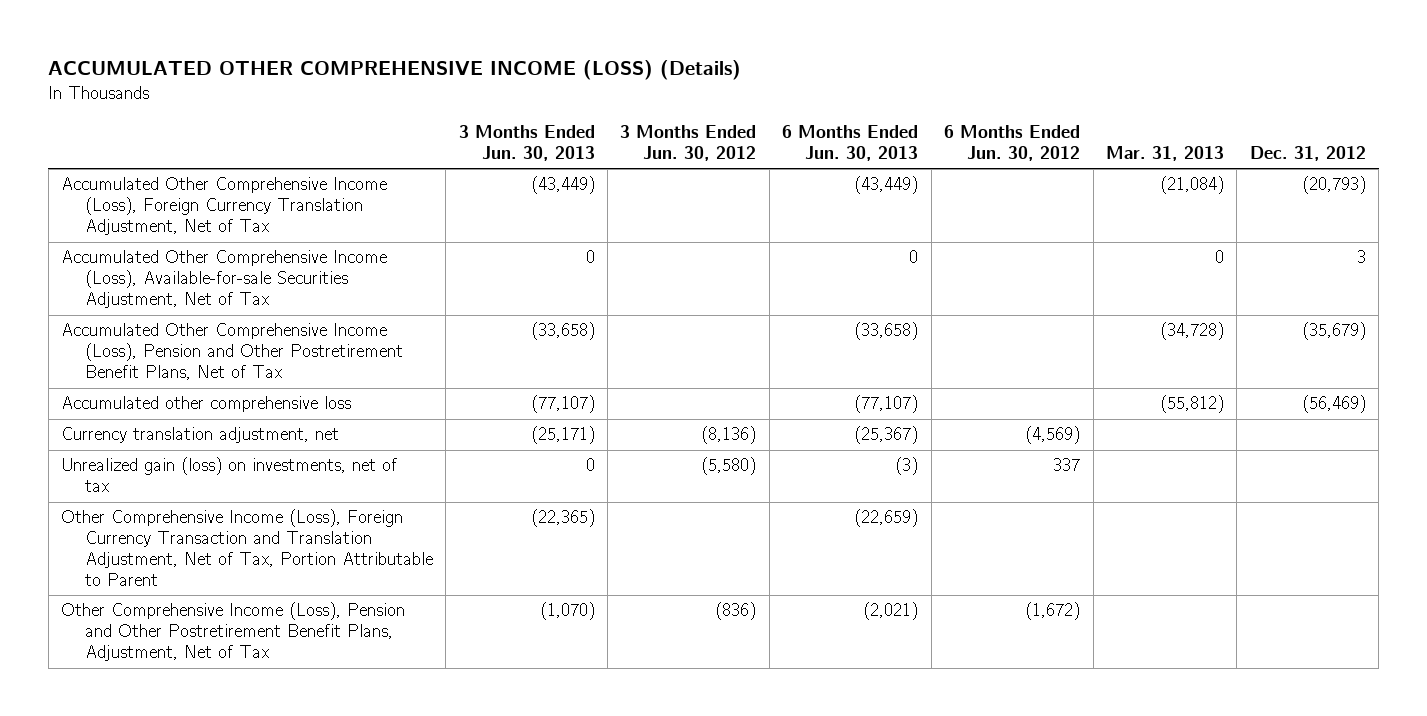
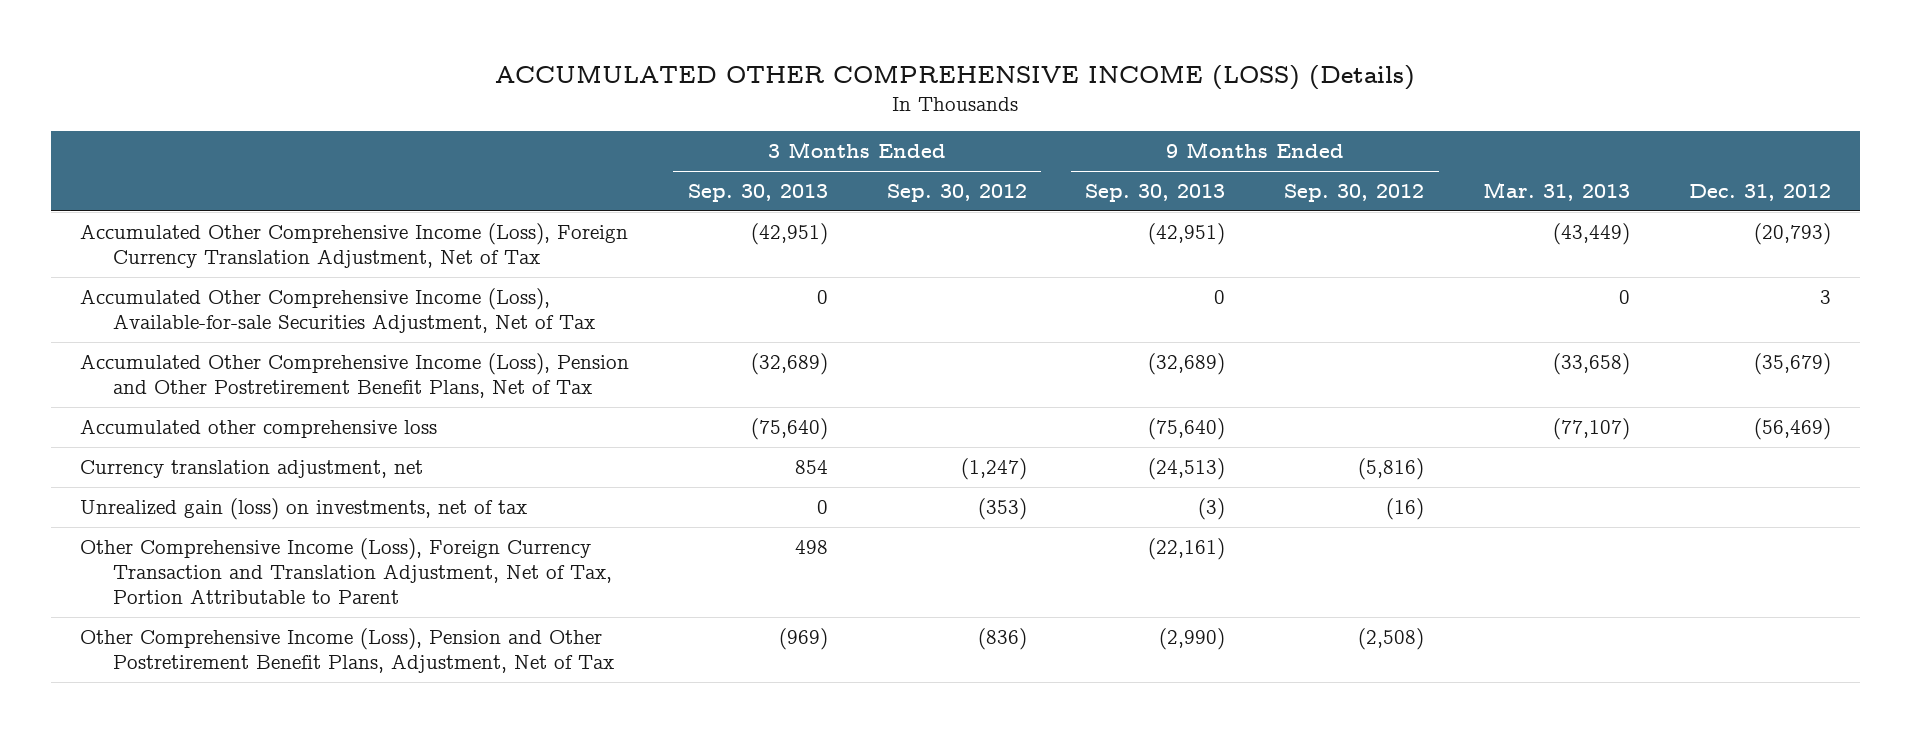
- | 3 Months Ended Jun. 30, 2013 | 3 Months Ended Jun. 30, 2012 | 6 Months Ended Jun. 30, 2013 | 6 Months Ended Jun. 30, 2012 | Mar. 31, 2013 | Dec. 31, 2012
+ | 3 Months Ended Sep. 30, 2013 | 3 Months Ended Sep. 30, 2012 | 9 Months Ended Sep. 30, 2013 | 9 Months Ended Sep. 30, 2012 | Mar. 31, 2013 | Dec. 31, 2012
- Accumulated Other Comprehensive Income (Loss), Foreign Currency Translation Adjustment, Net of Tax | (43,449) | | (43,449) | | (21,084) | (20,793)
+ Accumulated Other Comprehensive Income (Loss), Foreign Currency Translation Adjustment, Net of Tax | (42,951) | | (42,951) | | (43,449) | (20,793)
- Accumulated Other Comprehensive Income (Loss), Pension and Other Postretirement Benefit Plans, Net of Tax | (33,658) | | (33,658) | | (34,728) | (35,679)
- Accumulated other comprehensive loss | (77,107) | | (77,107) | | (55,812) | (56,469)
+ Accumulated Other Comprehensive Income (Loss), Pension and Other Postretirement Benefit Plans, Net of Tax | (32,689) | | (32,689) | | (33,658) | (35,679)
+ Accumulated other comprehensive loss | (75,640) | | (75,640) | | (77,107) | (56,469)

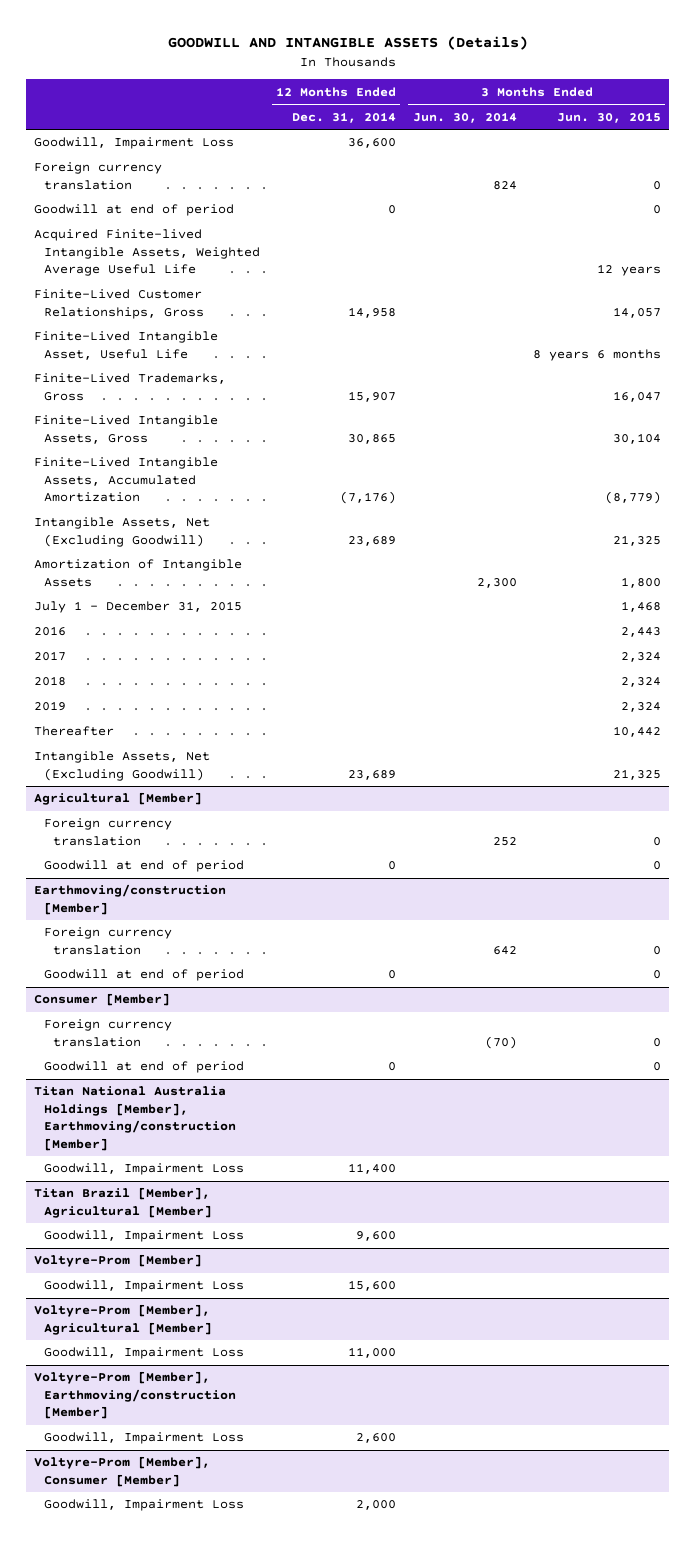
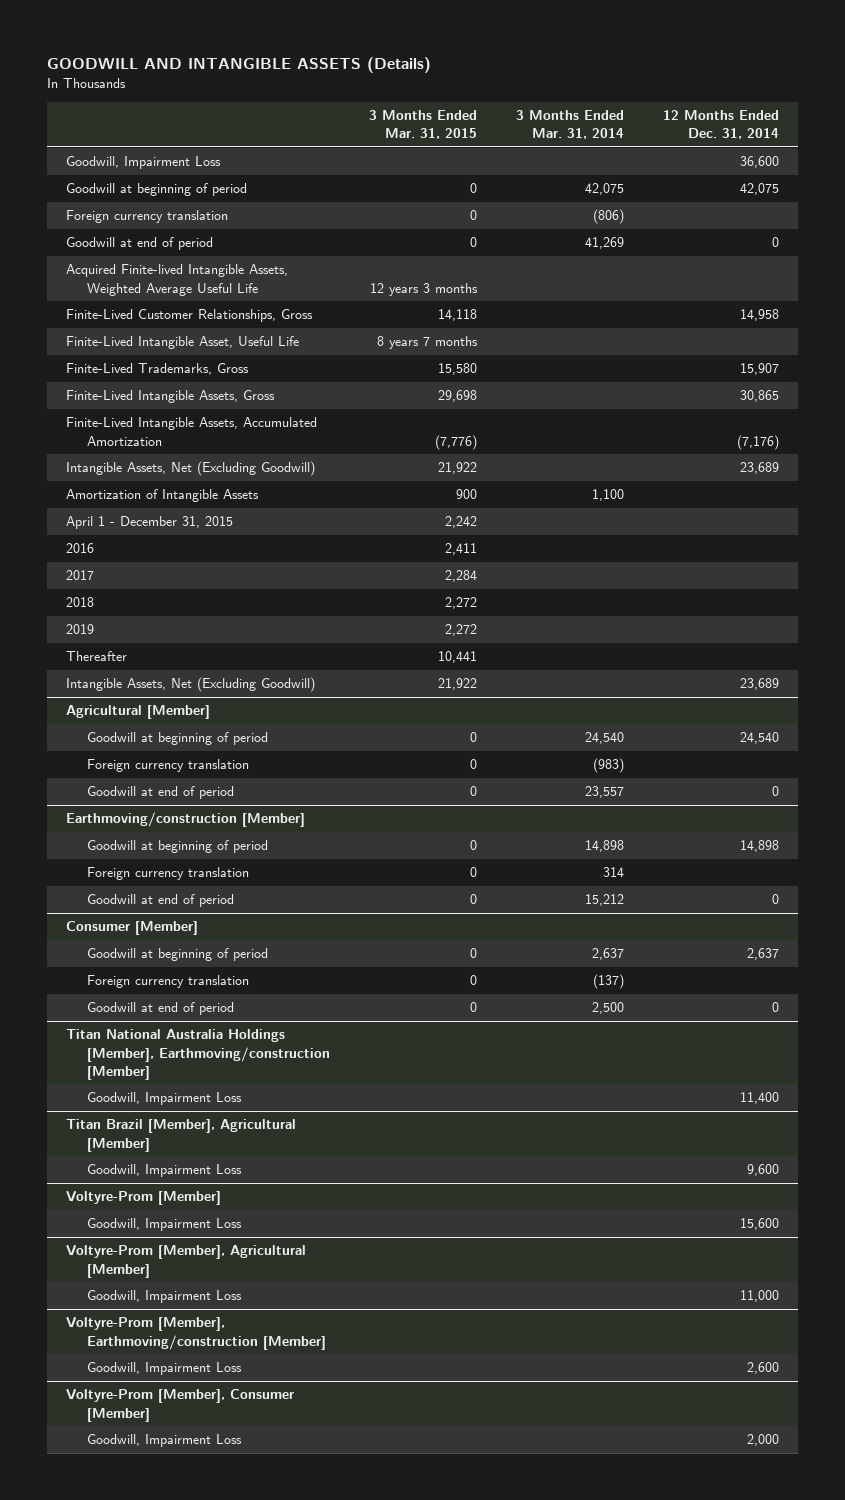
- | 12 Months Ended Dec. 31, 2014 | 3 Months Ended Jun. 30, 2014 | 3 Months Ended Jun. 30, 2015
+ | 3 Months Ended Mar. 31, 2015 | 3 Months Ended Mar. 31, 2014 | 12 Months Ended Dec. 31, 2014
+ Goodwill at beginning of period | 0 | 42,075 | 42,075
- July 1 - December 31, 2015 | | | 1,468
+ April 1 - December 31, 2015 | 2,242 | |
@ Agricultural [Member]
+ Goodwill at beginning of period | 0 | 24,540 | 24,540
@ Earthmoving/construction [Member]
+ Goodwill at beginning of period | 0 | 14,898 | 14,898
@ Consumer [Member]
+ Goodwill at beginning of period | 0 | 2,637 | 2,637

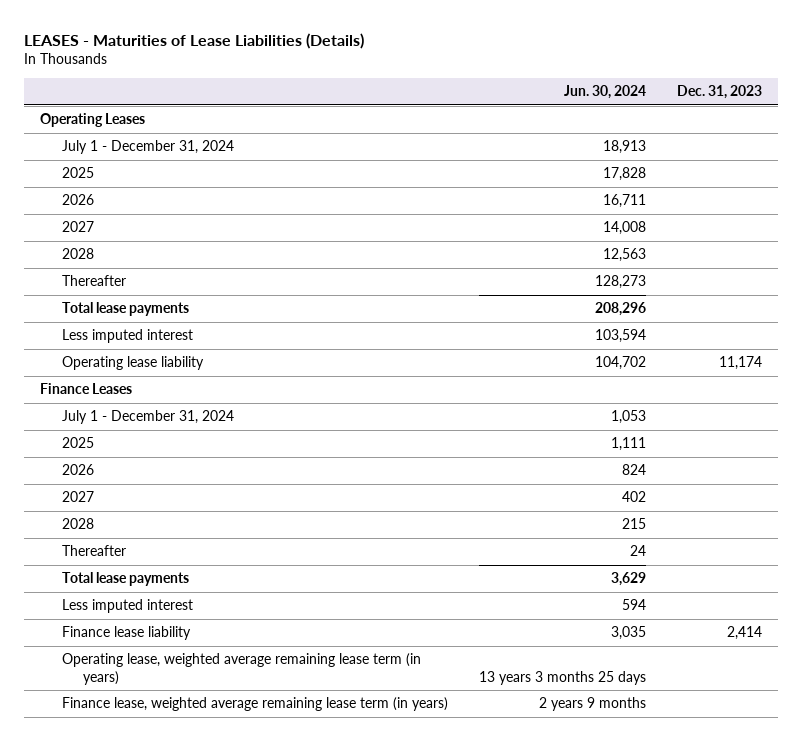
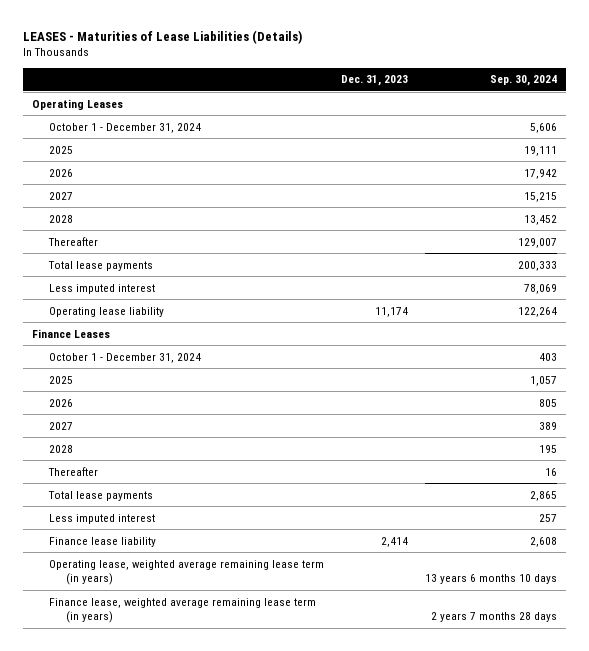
- | Jun. 30, 2024 | Dec. 31, 2023
+ | Dec. 31, 2023 | Sep. 30, 2024
- July 1 - December 31, 2024 | 18,913 |
+ October 1 - December 31, 2024 | | 5,606
- July 1 - December 31, 2024 | 1,053 |
+ October 1 - December 31, 2024 | | 403

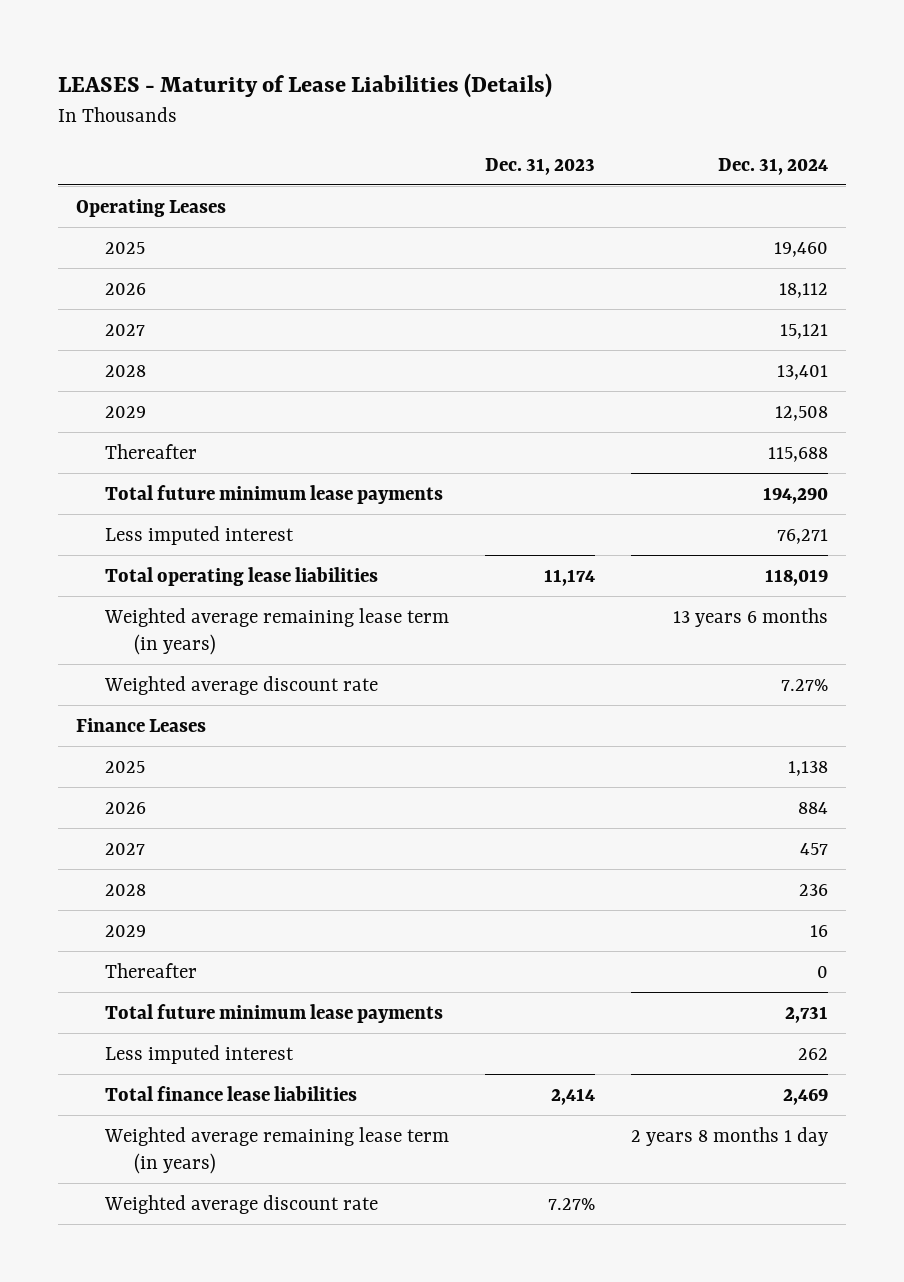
- LEASES - Maturities of Lease Liabilities (Details)
+ LEASES - Maturity of Lease Liabilities (Details)
- | Dec. 31, 2023 | Sep. 30, 2024
+ | Dec. 31, 2023 | Dec. 31, 2024
- October 1 - December 31, 2024 | | 5,606
+ 2029 | | 12,508
- Total lease payments | | 200,333
+ Total future minimum lease payments | | 194,290
- Operating lease liability | 11,174 | 122,264
+ Total operating lease liabilities | 11,174 | 118,019
+ Weighted average remaining lease term (in years) | | 13 years 6 months
+ Weighted average discount rate | | 7.27%
- October 1 - December 31, 2024 | | 403
+ 2029 | | 16
- Total lease payments | | 2,865
+ Total future minimum lease payments | | 2,731
- Finance lease liability | 2,414 | 2,608
- Operating lease, weighted average remaining lease term (in years) | | 13 years 6 months 10 days
- Finance lease, weighted average remaining lease term (in years) | | 2 years 7 months 28 days
+ Total finance lease liabilities | 2,414 | 2,469
+ Weighted average remaining lease term (in years) | | 2 years 8 months 1 day
+ Weighted average discount rate | 7.27% |

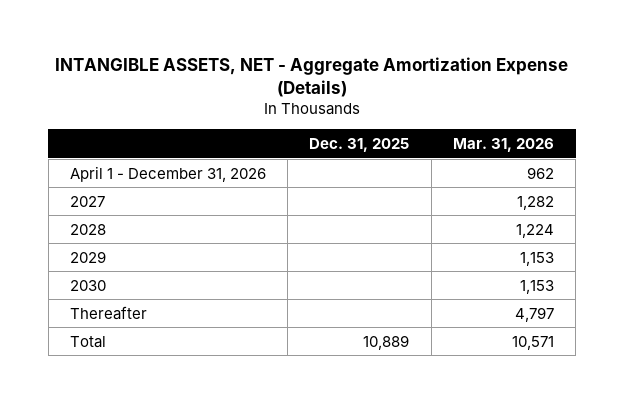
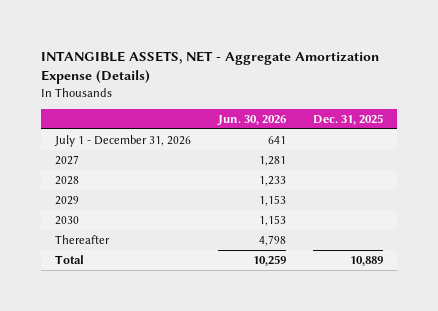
- | Dec. 31, 2025 | Mar. 31, 2026
+ | Jun. 30, 2026 | Dec. 31, 2025
- April 1 - December 31, 2026 | | 962
+ July 1 - December 31, 2026 | 641 |

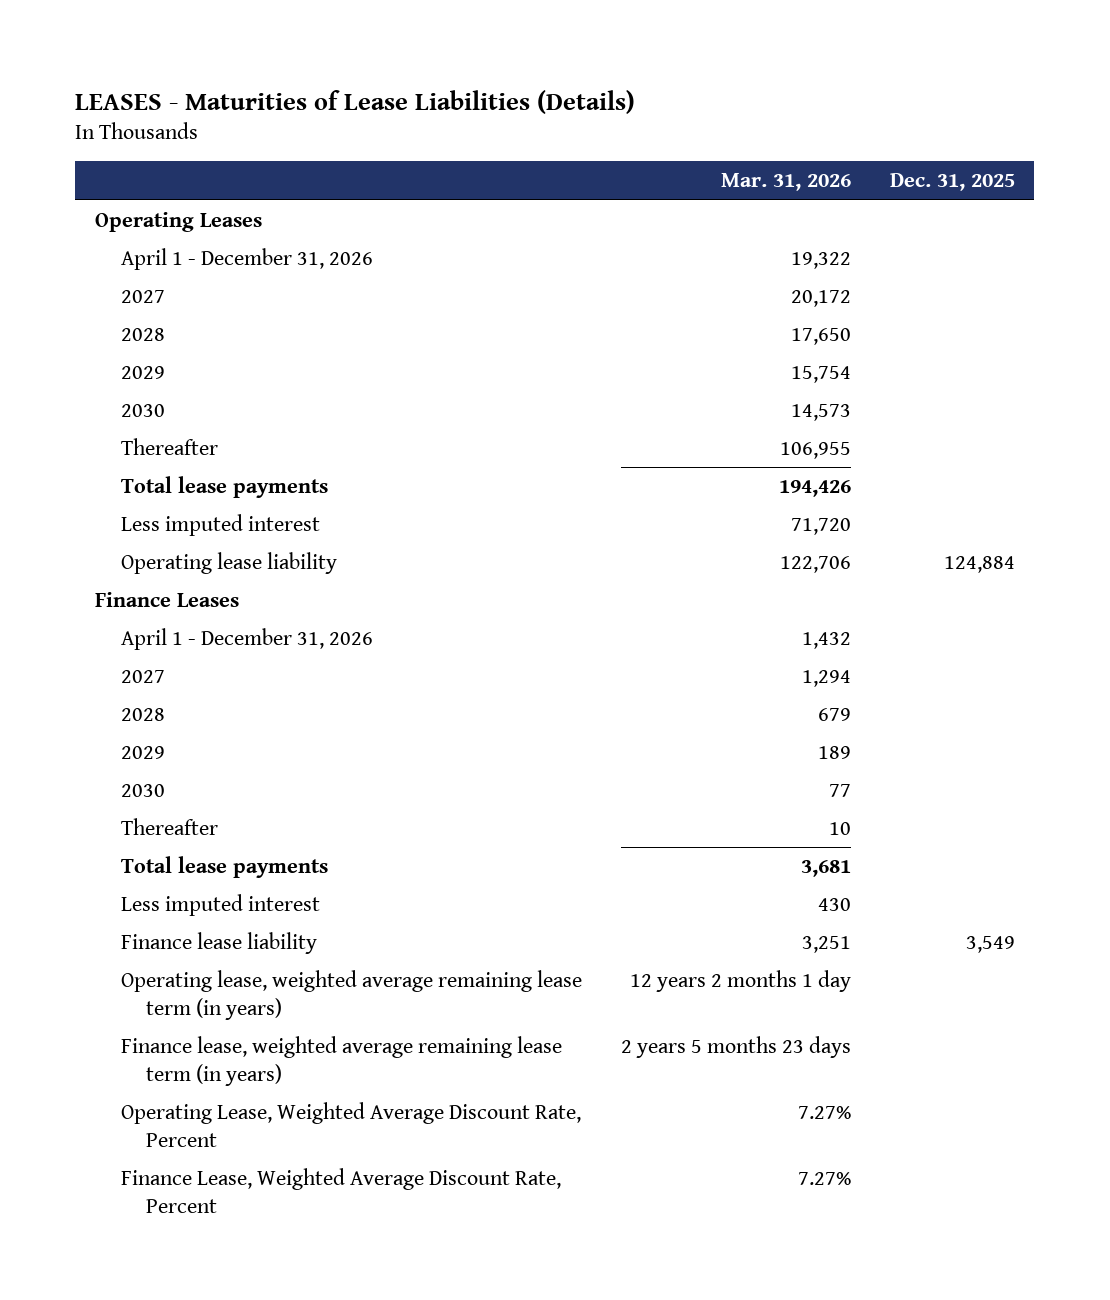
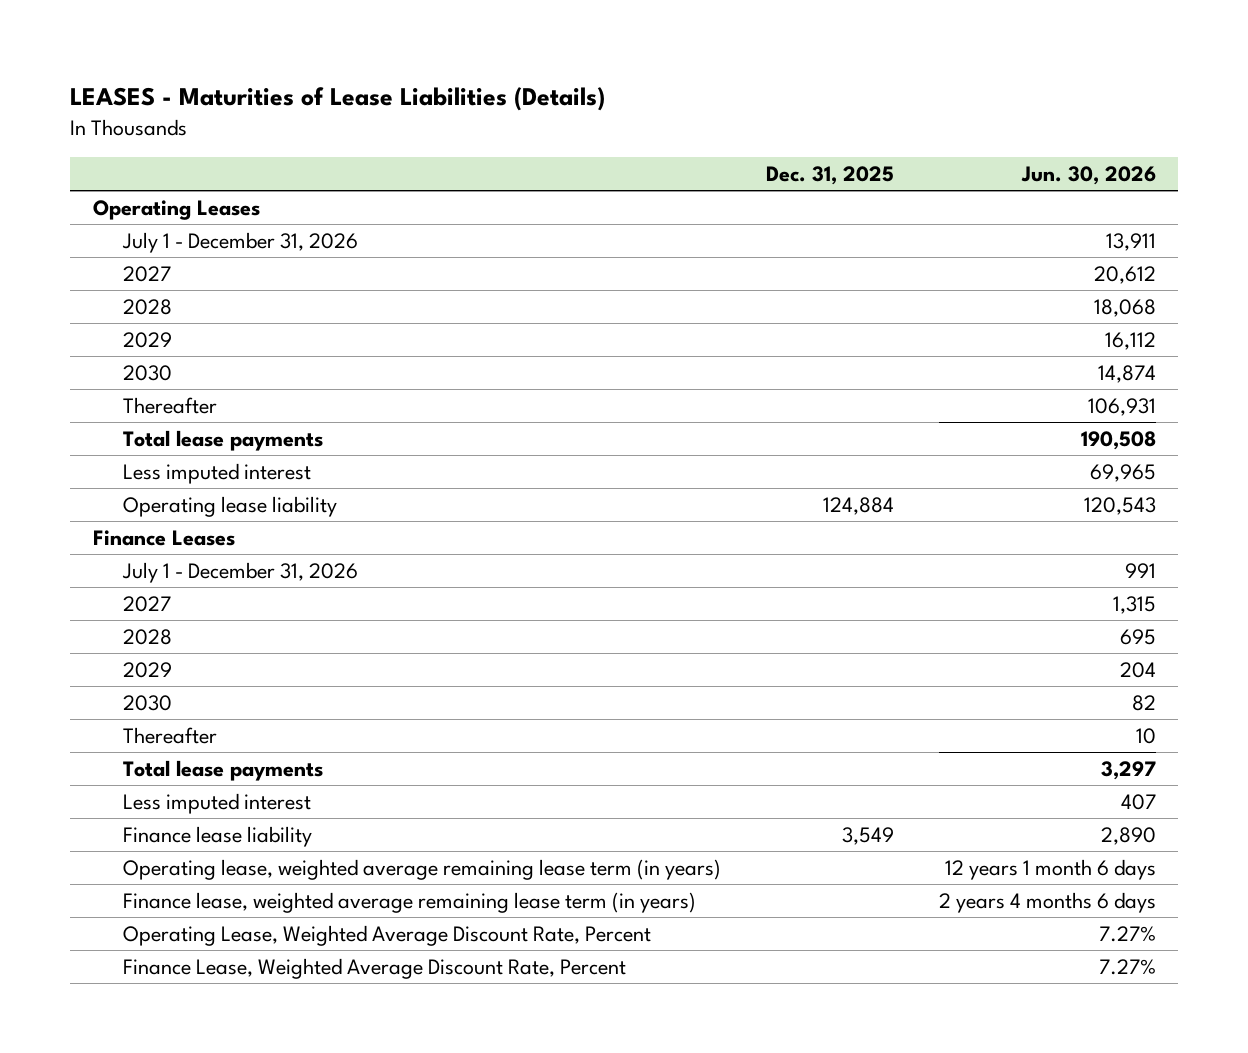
- | Mar. 31, 2026 | Dec. 31, 2025
+ | Dec. 31, 2025 | Jun. 30, 2026
- April 1 - December 31, 2026 | 19,322 |
+ July 1 - December 31, 2026 | | 13,911
- April 1 - December 31, 2026 | 1,432 |
+ July 1 - December 31, 2026 | | 991

